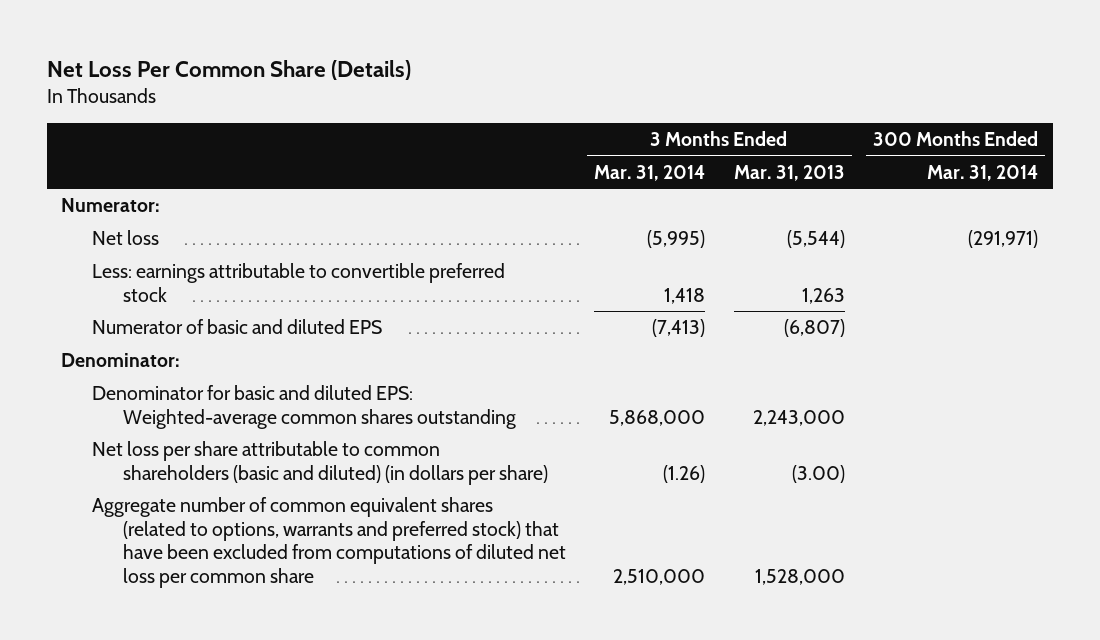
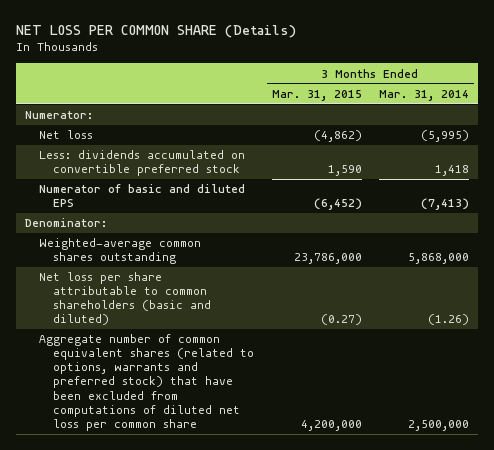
- Net Loss Per Common Share (Details)
+ NET LOSS PER COMMON SHARE (Details)
- | 3 Months Ended Mar. 31, 2014 | 3 Months Ended Mar. 31, 2013 | 300 Months Ended Mar. 31, 2014
+ | 3 Months Ended Mar. 31, 2015 | 3 Months Ended Mar. 31, 2014
- Less: earnings attributable to convertible preferred stock | 1,418 | 1,263 |
+ Less: dividends accumulated on convertible preferred stock | 1,590 | 1,418
- Denominator for basic and diluted EPS: Weighted-average common shares outstanding | 5,868,000 | 2,243,000 |
- Net loss per share attributable to common shareholders (basic and diluted) (in dollars per share) | (1.26) | (3.00) |
- Aggregate number of common equivalent shares (related to options, warrants and preferred stock) that have been excluded from computations of diluted net loss per common share | 2,510,000 | 1,528,000 |
+ Weighted-average common shares outstanding | 23,786,000 | 5,868,000
+ Net loss per share attributable to common shareholders (basic and diluted) | (0.27) | (1.26)
+ Aggregate number of common equivalent shares (related to options, warrants and preferred stock) that have been excluded from computations of diluted net loss per common share | 4,200,000 | 2,500,000

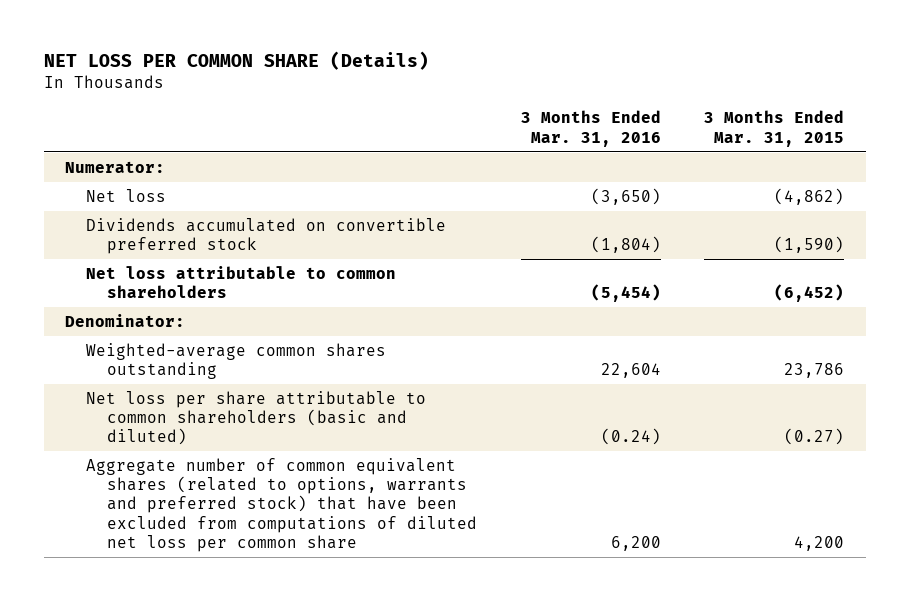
- | 3 Months Ended Mar. 31, 2015 | 3 Months Ended Mar. 31, 2014
+ | 3 Months Ended Mar. 31, 2016 | 3 Months Ended Mar. 31, 2015
- Less: dividends accumulated on convertible preferred stock | 1,590 | 1,418
- Numerator of basic and diluted EPS | (6,452) | (7,413)
+ Dividends accumulated on convertible preferred stock | (1,804) | (1,590)
+ Net loss attributable to common shareholders | (5,454) | (6,452)
- Weighted-average common shares outstanding | 23,786,000 | 5,868,000
+ Weighted-average common shares outstanding | 22,604 | 23,786
- Aggregate number of common equivalent shares (related to options, warrants and preferred stock) that have been excluded from computations of diluted net loss per common share | 4,200,000 | 2,500,000
+ Aggregate number of common equivalent shares (related to options, warrants and preferred stock) that have been excluded from computations of diluted net loss per common share | 6,200 | 4,200

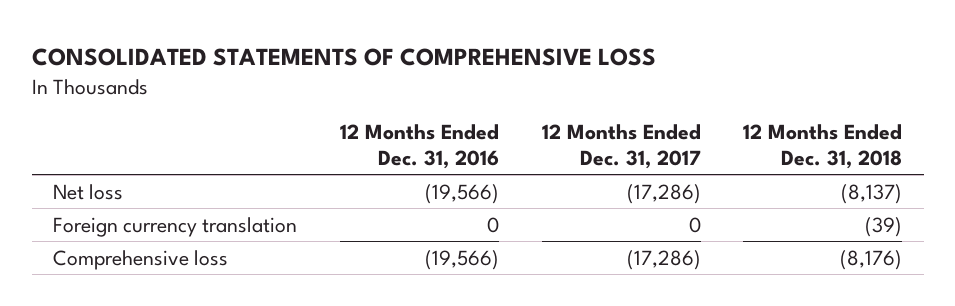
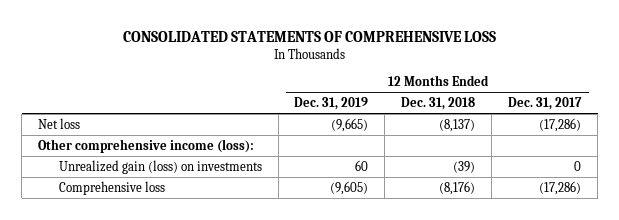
- | 12 Months Ended Dec. 31, 2016 | 12 Months Ended Dec. 31, 2017 | 12 Months Ended Dec. 31, 2018
+ | 12 Months Ended Dec. 31, 2019 | 12 Months Ended Dec. 31, 2018 | 12 Months Ended Dec. 31, 2017
- Foreign currency translation | 0 | 0 | (39)
+ Other comprehensive income (loss):
+ Unrealized gain (loss) on investments | 60 | (39) | 0

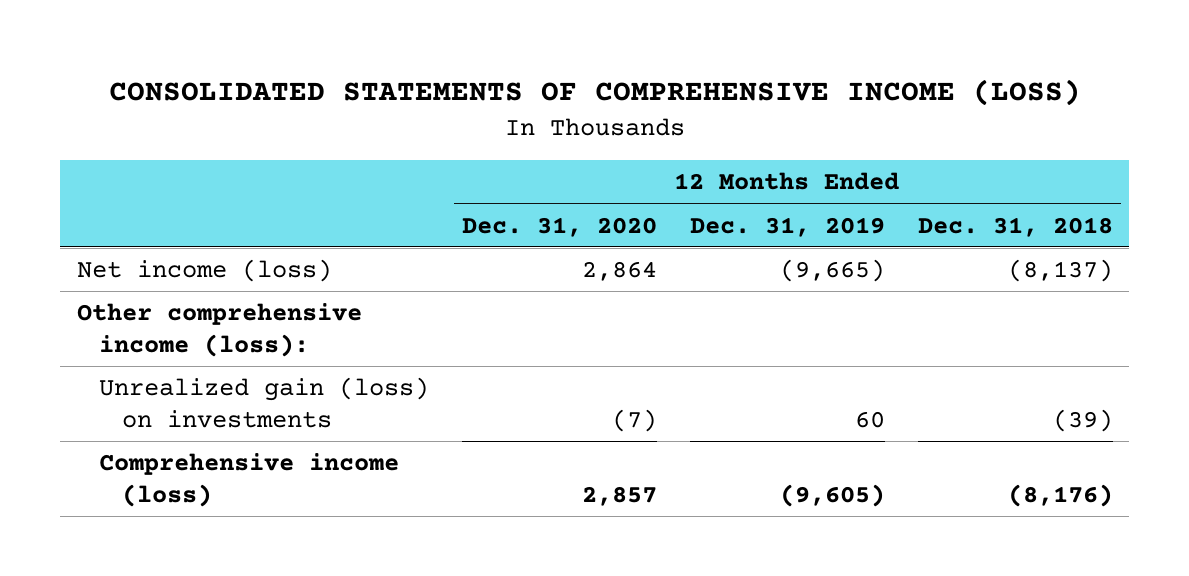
- CONSOLIDATED STATEMENTS OF COMPREHENSIVE LOSS
+ CONSOLIDATED STATEMENTS OF COMPREHENSIVE INCOME (LOSS)
- | 12 Months Ended Dec. 31, 2019 | 12 Months Ended Dec. 31, 2018 | 12 Months Ended Dec. 31, 2017
+ | 12 Months Ended Dec. 31, 2020 | 12 Months Ended Dec. 31, 2019 | 12 Months Ended Dec. 31, 2018
- Net loss | (9,665) | (8,137) | (17,286)
+ Net income (loss) | 2,864 | (9,665) | (8,137)
- Comprehensive loss | (9,605) | (8,176) | (17,286)
+ Comprehensive income (loss) | 2,857 | (9,605) | (8,176)

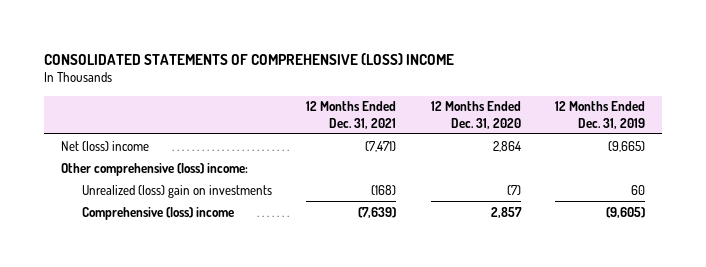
- CONSOLIDATED STATEMENTS OF COMPREHENSIVE INCOME (LOSS)
+ CONSOLIDATED STATEMENTS OF COMPREHENSIVE (LOSS) INCOME
- | 12 Months Ended Dec. 31, 2020 | 12 Months Ended Dec. 31, 2019 | 12 Months Ended Dec. 31, 2018
+ | 12 Months Ended Dec. 31, 2021 | 12 Months Ended Dec. 31, 2020 | 12 Months Ended Dec. 31, 2019
- Net income (loss) | 2,864 | (9,665) | (8,137)
- Other comprehensive income (loss):
- Unrealized gain (loss) on investments | (7) | 60 | (39)
- Comprehensive income (loss) | 2,857 | (9,605) | (8,176)
+ Net (loss) income | (7,471) | 2,864 | (9,665)
+ Other comprehensive (loss) income:
+ Unrealized (loss) gain on investments | (168) | (7) | 60
+ Comprehensive (loss) income | (7,639) | 2,857 | (9,605)

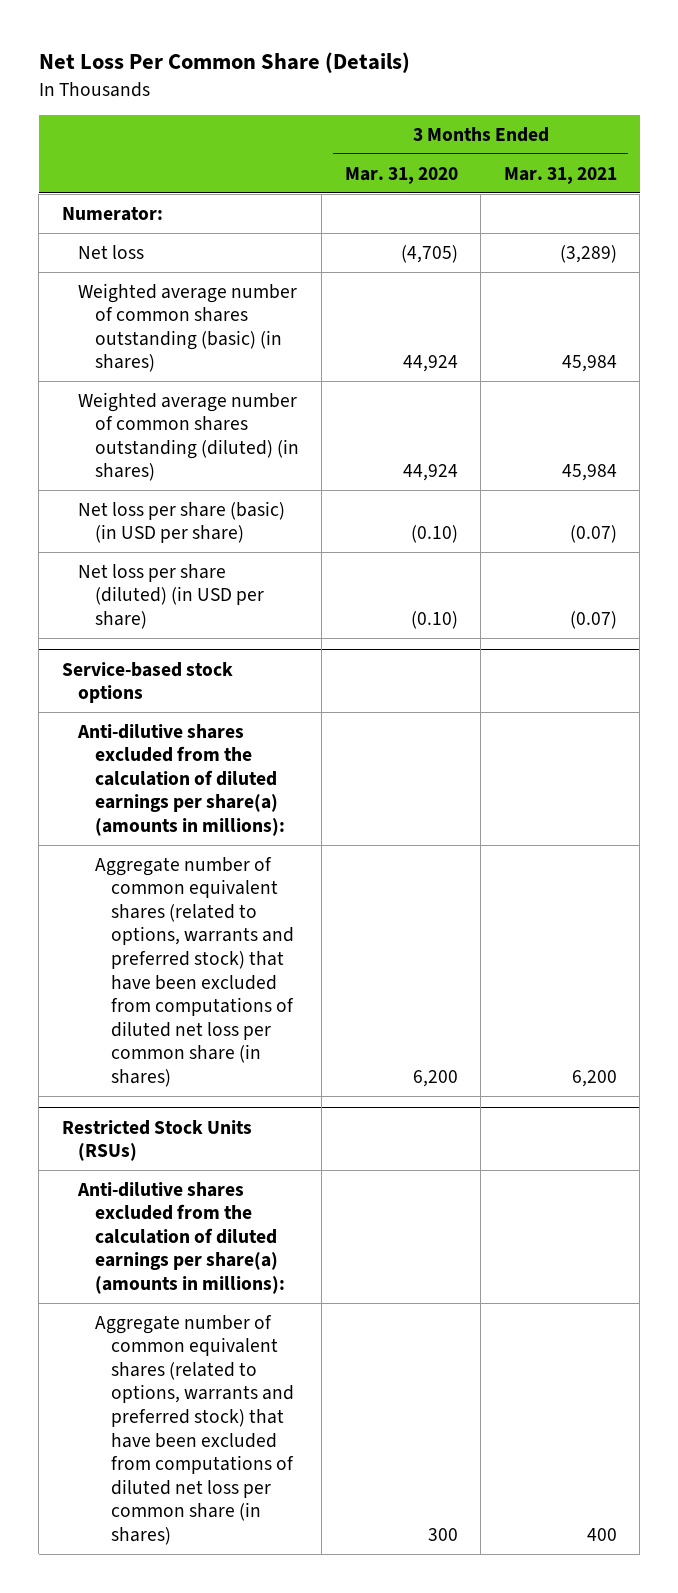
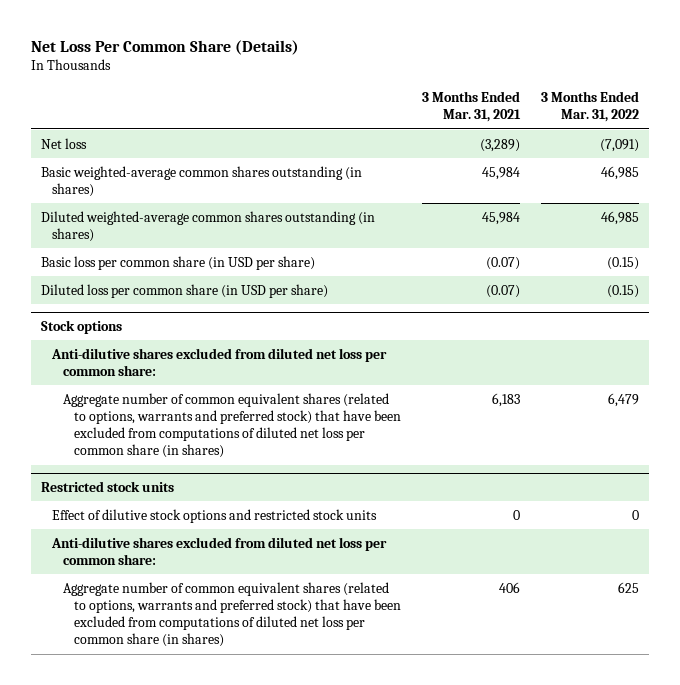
- | 3 Months Ended Mar. 31, 2020 | 3 Months Ended Mar. 31, 2021
+ | 3 Months Ended Mar. 31, 2021 | 3 Months Ended Mar. 31, 2022
- Numerator:
- Weighted average number of common shares outstanding (basic) (in shares) | 44,924 | 45,984
- Weighted average number of common shares outstanding (diluted) (in shares) | 44,924 | 45,984
- Net loss per share (basic) (in USD per share) | (0.10) | (0.07)
- Net loss per share (diluted) (in USD per share) | (0.10) | (0.07)
- Service-based stock options
- Anti-dilutive shares excluded from the calculation of diluted earnings per share(a) (amounts in millions):
- Aggregate number of common equivalent shares (related to options, warrants and preferred stock) that have been excluded from computations of diluted net loss per common share (in shares) | 6,200 | 6,200
- Restricted Stock Units (RSUs)
- Anti-dilutive shares excluded from the calculation of diluted earnings per share(a) (amounts in millions):
- Aggregate number of common equivalent shares (related to options, warrants and preferred stock) that have been excluded from computations of diluted net loss per common share (in shares) | 300 | 400
+ Basic weighted-average common shares outstanding (in shares) | 45,984 | 46,985
+ Diluted weighted-average common shares outstanding (in shares) | 45,984 | 46,985
+ Basic loss per common share (in USD per share) | (0.07) | (0.15)
+ Diluted loss per common share (in USD per share) | (0.07) | (0.15)
+ Stock options
+ Anti-dilutive shares excluded from diluted net loss per common share:
+ Aggregate number of common equivalent shares (related to options, warrants and preferred stock) that have been excluded from computations of diluted net loss per common share (in shares) | 6,183 | 6,479
+ Restricted stock units
+ Effect of dilutive stock options and restricted stock units | 0 | 0
+ Anti-dilutive shares excluded from diluted net loss per common share:
+ Aggregate number of common equivalent shares (related to options, warrants and preferred stock) that have been excluded from computations of diluted net loss per common share (in shares) | 406 | 625

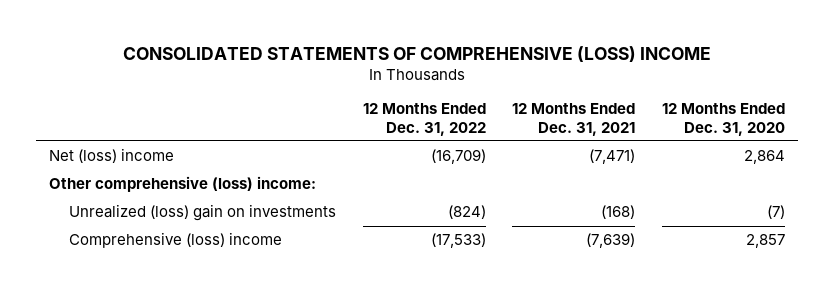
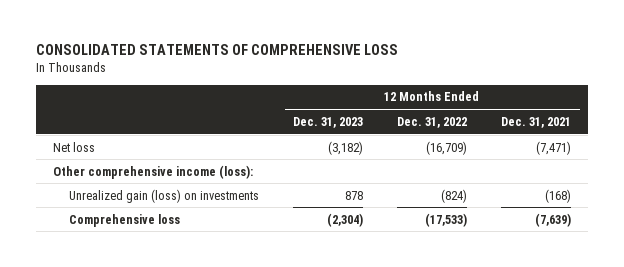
- CONSOLIDATED STATEMENTS OF COMPREHENSIVE (LOSS) INCOME
+ CONSOLIDATED STATEMENTS OF COMPREHENSIVE LOSS
- | 12 Months Ended Dec. 31, 2022 | 12 Months Ended Dec. 31, 2021 | 12 Months Ended Dec. 31, 2020
+ | 12 Months Ended Dec. 31, 2023 | 12 Months Ended Dec. 31, 2022 | 12 Months Ended Dec. 31, 2021
- Net (loss) income | (16,709) | (7,471) | 2,864
- Other comprehensive (loss) income:
- Unrealized (loss) gain on investments | (824) | (168) | (7)
- Comprehensive (loss) income | (17,533) | (7,639) | 2,857
+ Net loss | (3,182) | (16,709) | (7,471)
+ Other comprehensive income (loss):
+ Unrealized gain (loss) on investments | 878 | (824) | (168)
+ Comprehensive loss | (2,304) | (17,533) | (7,639)

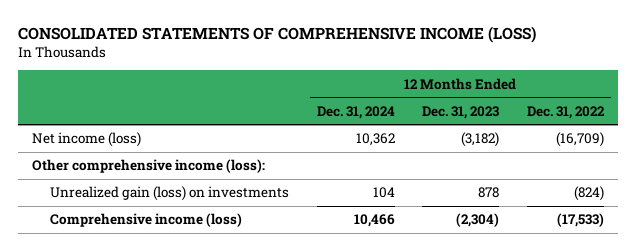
- CONSOLIDATED STATEMENTS OF COMPREHENSIVE LOSS
+ CONSOLIDATED STATEMENTS OF COMPREHENSIVE INCOME (LOSS)
- | 12 Months Ended Dec. 31, 2023 | 12 Months Ended Dec. 31, 2022 | 12 Months Ended Dec. 31, 2021
+ | 12 Months Ended Dec. 31, 2024 | 12 Months Ended Dec. 31, 2023 | 12 Months Ended Dec. 31, 2022
- Net loss | (3,182) | (16,709) | (7,471)
+ Net income (loss) | 10,362 | (3,182) | (16,709)
- Comprehensive loss | (2,304) | (17,533) | (7,639)
+ Comprehensive income (loss) | 10,466 | (2,304) | (17,533)

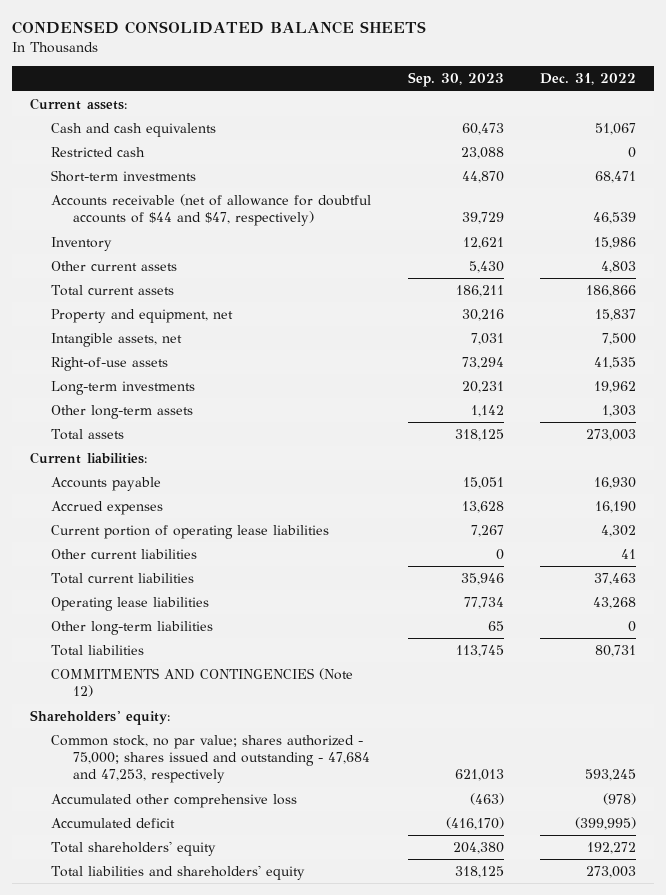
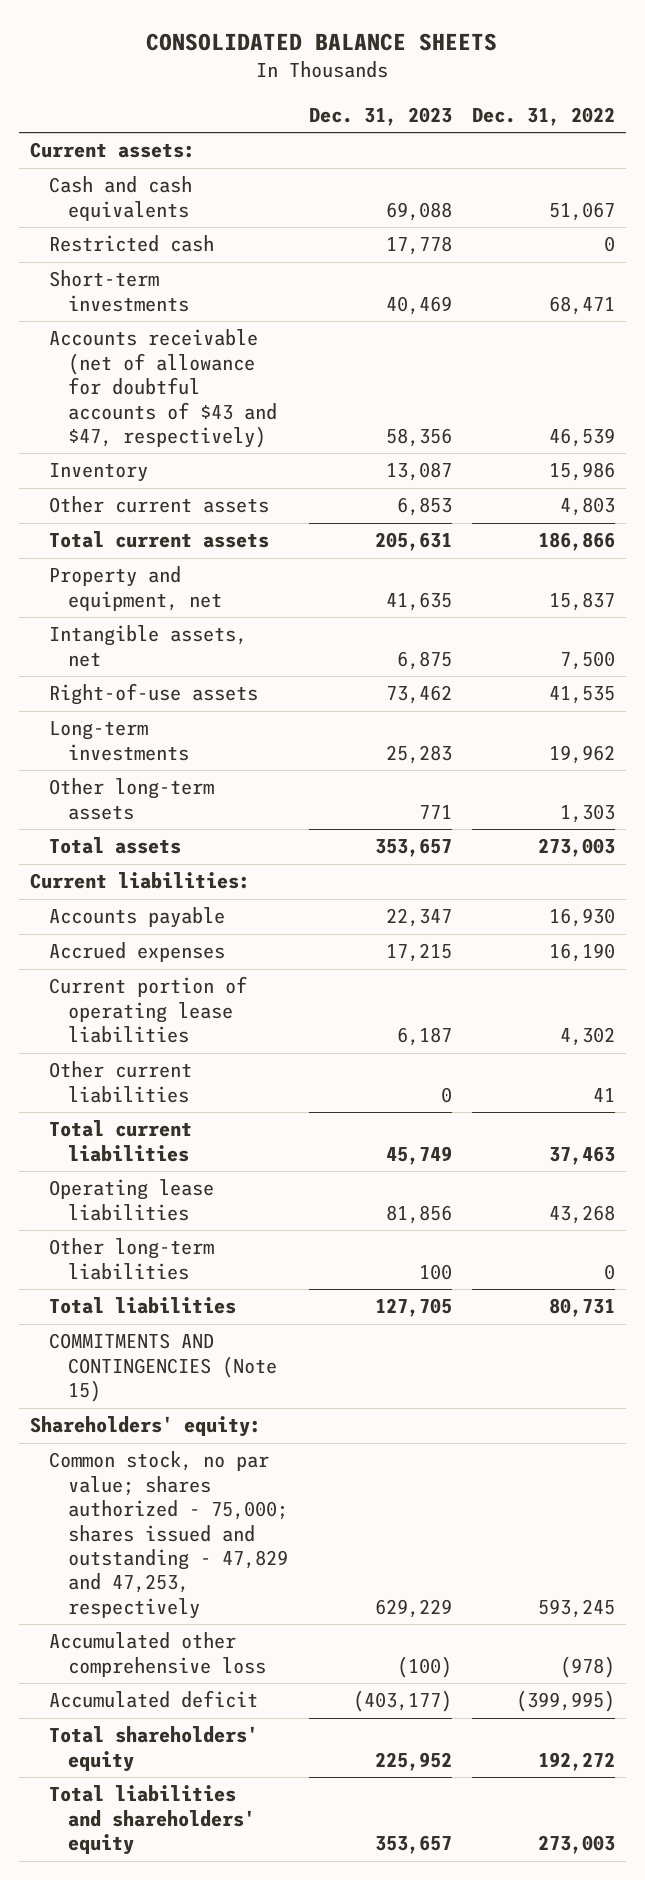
- CONDENSED CONSOLIDATED BALANCE SHEETS
+ CONSOLIDATED BALANCE SHEETS
- | Sep. 30, 2023 | Dec. 31, 2022
+ | Dec. 31, 2023 | Dec. 31, 2022
- Accounts receivable (net of allowance for doubtful accounts of $44 and $47, respectively) | 39,729 | 46,539
+ Accounts receivable (net of allowance for doubtful accounts of $43 and $47, respectively) | 58,356 | 46,539
- COMMITMENTS AND CONTINGENCIES (Note 12)
+ COMMITMENTS AND CONTINGENCIES (Note 15)
- Common stock, no par value; shares authorized - 75,000; shares issued and outstanding - 47,684 and 47,253, respectively | 621,013 | 593,245
+ Common stock, no par value; shares authorized - 75,000; shares issued and outstanding - 47,829 and 47,253, respectively | 629,229 | 593,245

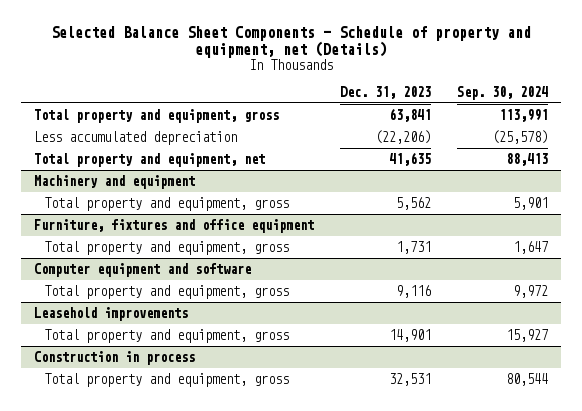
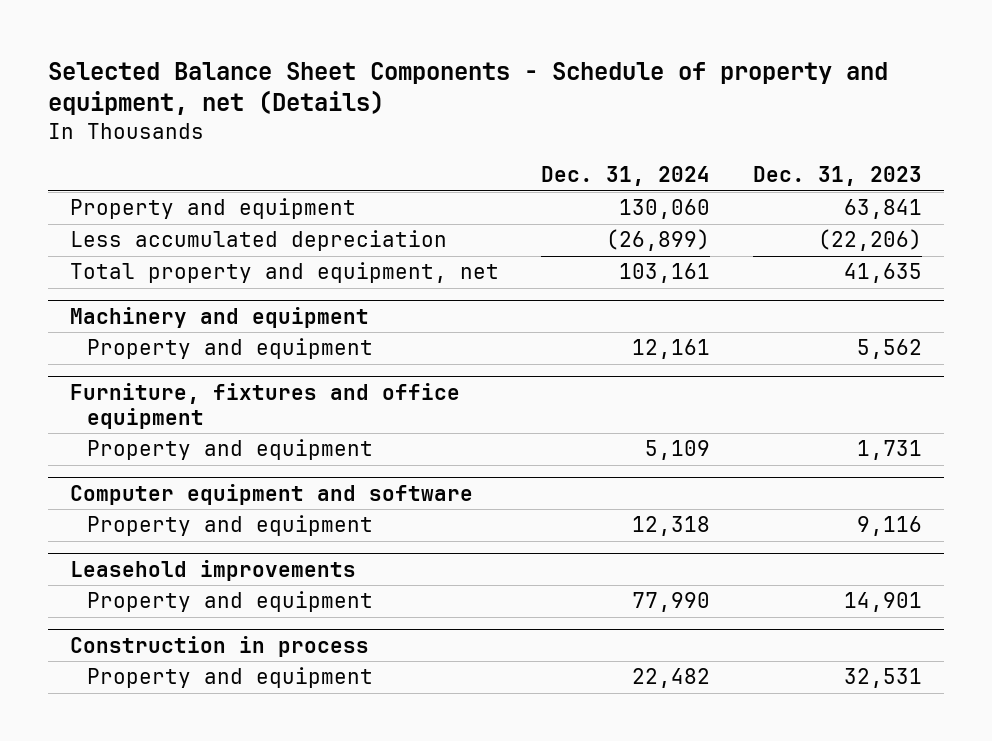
- | Dec. 31, 2023 | Sep. 30, 2024
+ | Dec. 31, 2024 | Dec. 31, 2023
- Total property and equipment, gross | 63,841 | 113,991
+ Property and equipment | 130,060 | 63,841
@ Machinery and equipment
- Total property and equipment, gross | 5,562 | 5,901
+ Property and equipment | 12,161 | 5,562
@ Furniture, fixtures and office equipment
- Total property and equipment, gross | 1,731 | 1,647
+ Property and equipment | 5,109 | 1,731
@ Computer equipment and software
- Total property and equipment, gross | 9,116 | 9,972
+ Property and equipment | 12,318 | 9,116
@ Leasehold improvements
- Total property and equipment, gross | 14,901 | 15,927
+ Property and equipment | 77,990 | 14,901
@ Construction in process
- Total property and equipment, gross | 32,531 | 80,544
+ Property and equipment | 22,482 | 32,531

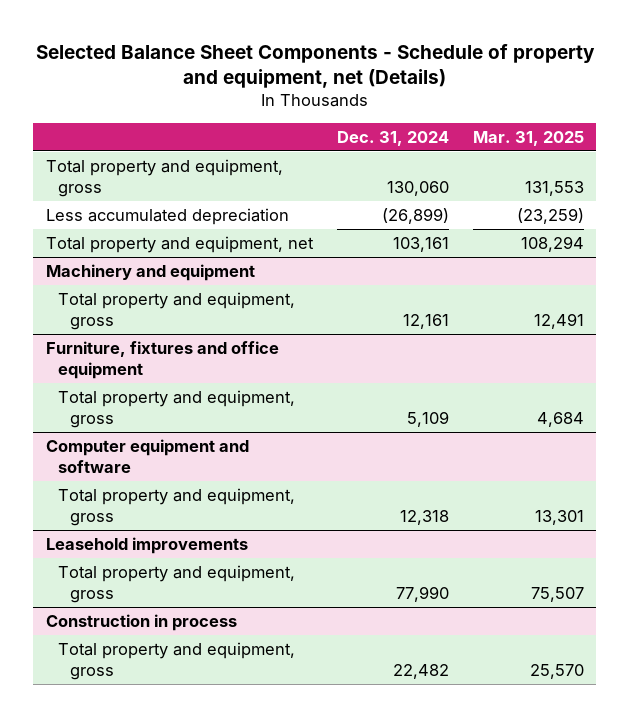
- | Dec. 31, 2024 | Dec. 31, 2023
+ | Dec. 31, 2024 | Mar. 31, 2025
- Property and equipment | 130,060 | 63,841
+ Total property and equipment, gross | 130,060 | 131,553
@ Machinery and equipment
- Property and equipment | 12,161 | 5,562
+ Total property and equipment, gross | 12,161 | 12,491
@ Furniture, fixtures and office equipment
- Property and equipment | 5,109 | 1,731
+ Total property and equipment, gross | 5,109 | 4,684
@ Computer equipment and software
- Property and equipment | 12,318 | 9,116
+ Total property and equipment, gross | 12,318 | 13,301
@ Leasehold improvements
- Property and equipment | 77,990 | 14,901
+ Total property and equipment, gross | 77,990 | 75,507
@ Construction in process
- Property and equipment | 22,482 | 32,531
+ Total property and equipment, gross | 22,482 | 25,570

